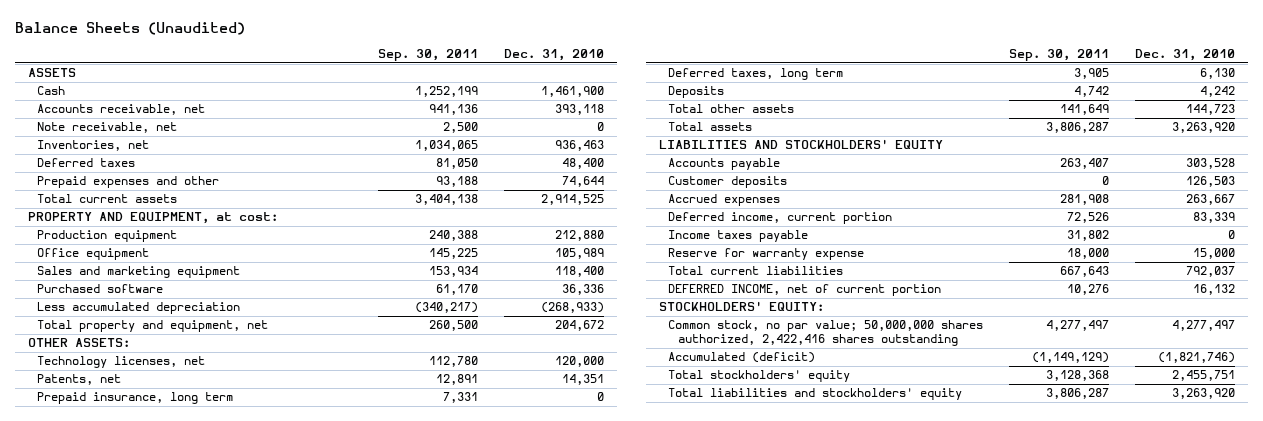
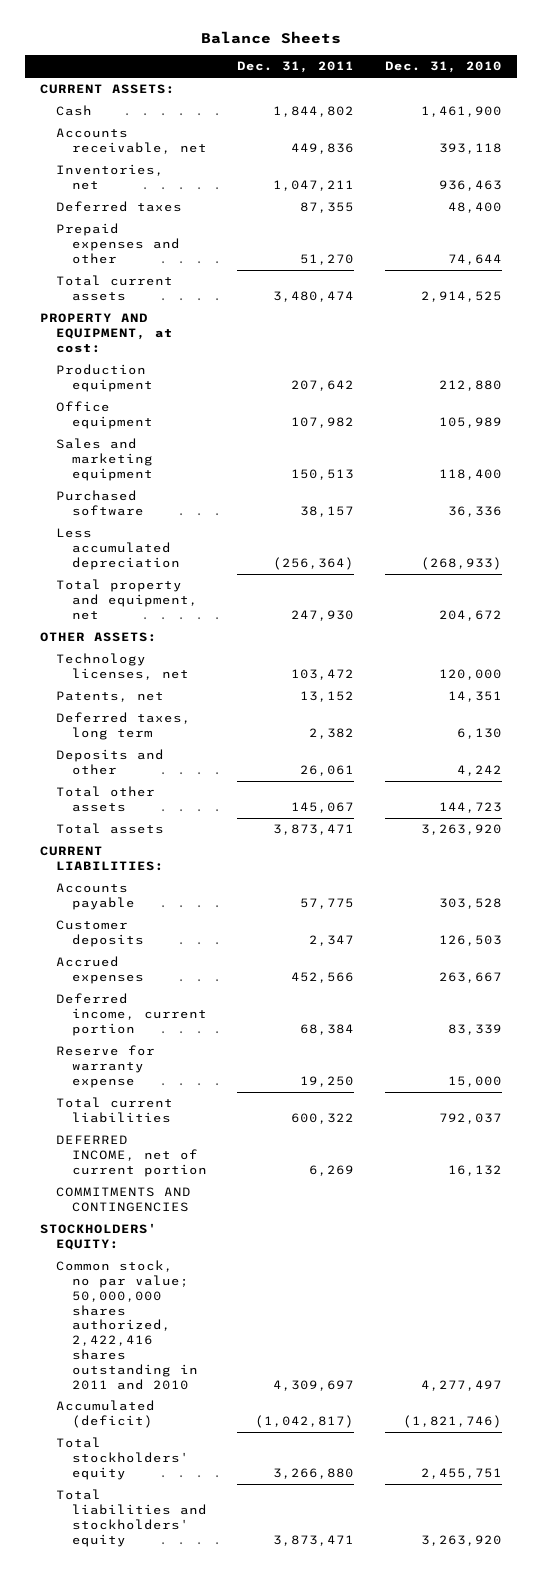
- Balance Sheets (Unaudited)
+ Balance Sheets
- | Sep. 30, 2011 | Dec. 31, 2010
+ | Dec. 31, 2011 | Dec. 31, 2010
- ASSETS
+ CURRENT ASSETS:
- Note receivable, net | 2,500 | 0
- Prepaid insurance, long term | 7,331 | 0
- Deposits | 4,742 | 4,242
+ Deposits and other | 26,061 | 4,242
- LIABILITIES AND STOCKHOLDERS' EQUITY
+ CURRENT LIABILITIES:
- Income taxes payable | 31,802 | 0
+ COMMITMENTS AND CONTINGENCIES
- Common stock, no par value; 50,000,000 shares authorized, 2,422,416 shares outstanding | 4,277,497 | 4,277,497
+ Common stock, no par value; 50,000,000 shares authorized, 2,422,416 shares outstanding in 2011 and 2010 | 4,309,697 | 4,277,497

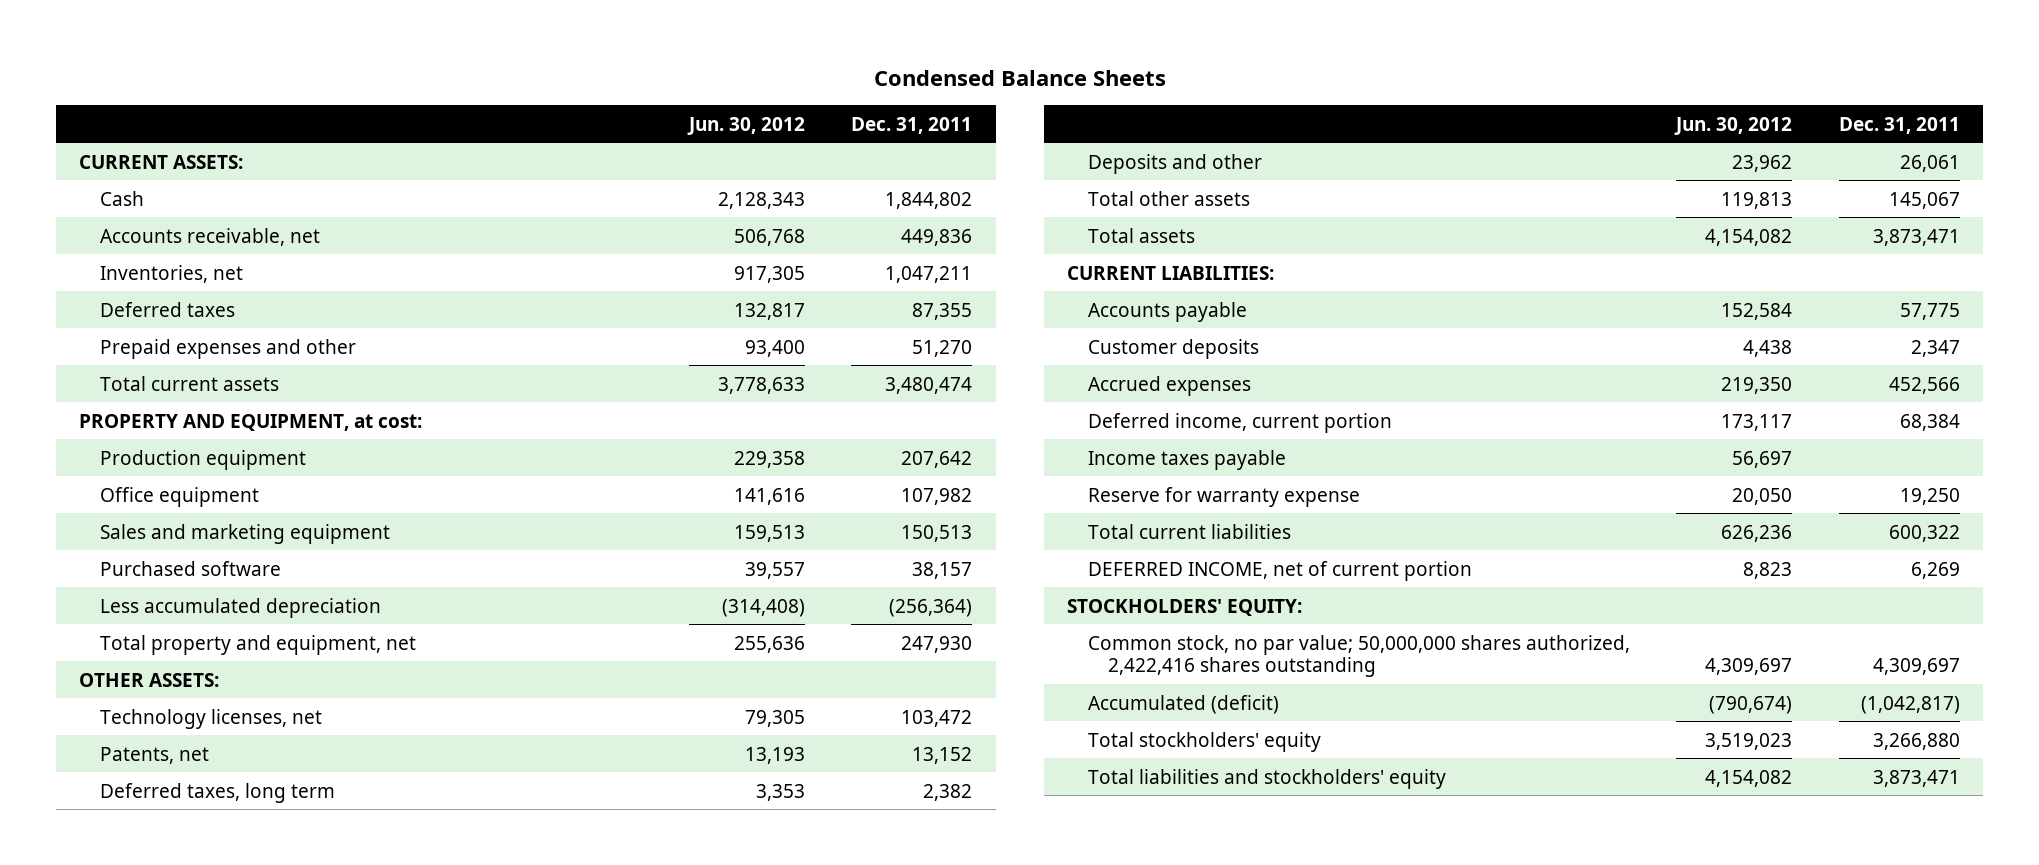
- Balance Sheets
+ Condensed Balance Sheets
- | Dec. 31, 2011 | Dec. 31, 2010
+ | Jun. 30, 2012 | Dec. 31, 2011
+ Income taxes payable | 56,697 |
- COMMITMENTS AND CONTINGENCIES
- Common stock, no par value; 50,000,000 shares authorized, 2,422,416 shares outstanding in 2011 and 2010 | 4,309,697 | 4,277,497
+ Common stock, no par value; 50,000,000 shares authorized, 2,422,416 shares outstanding | 4,309,697 | 4,309,697

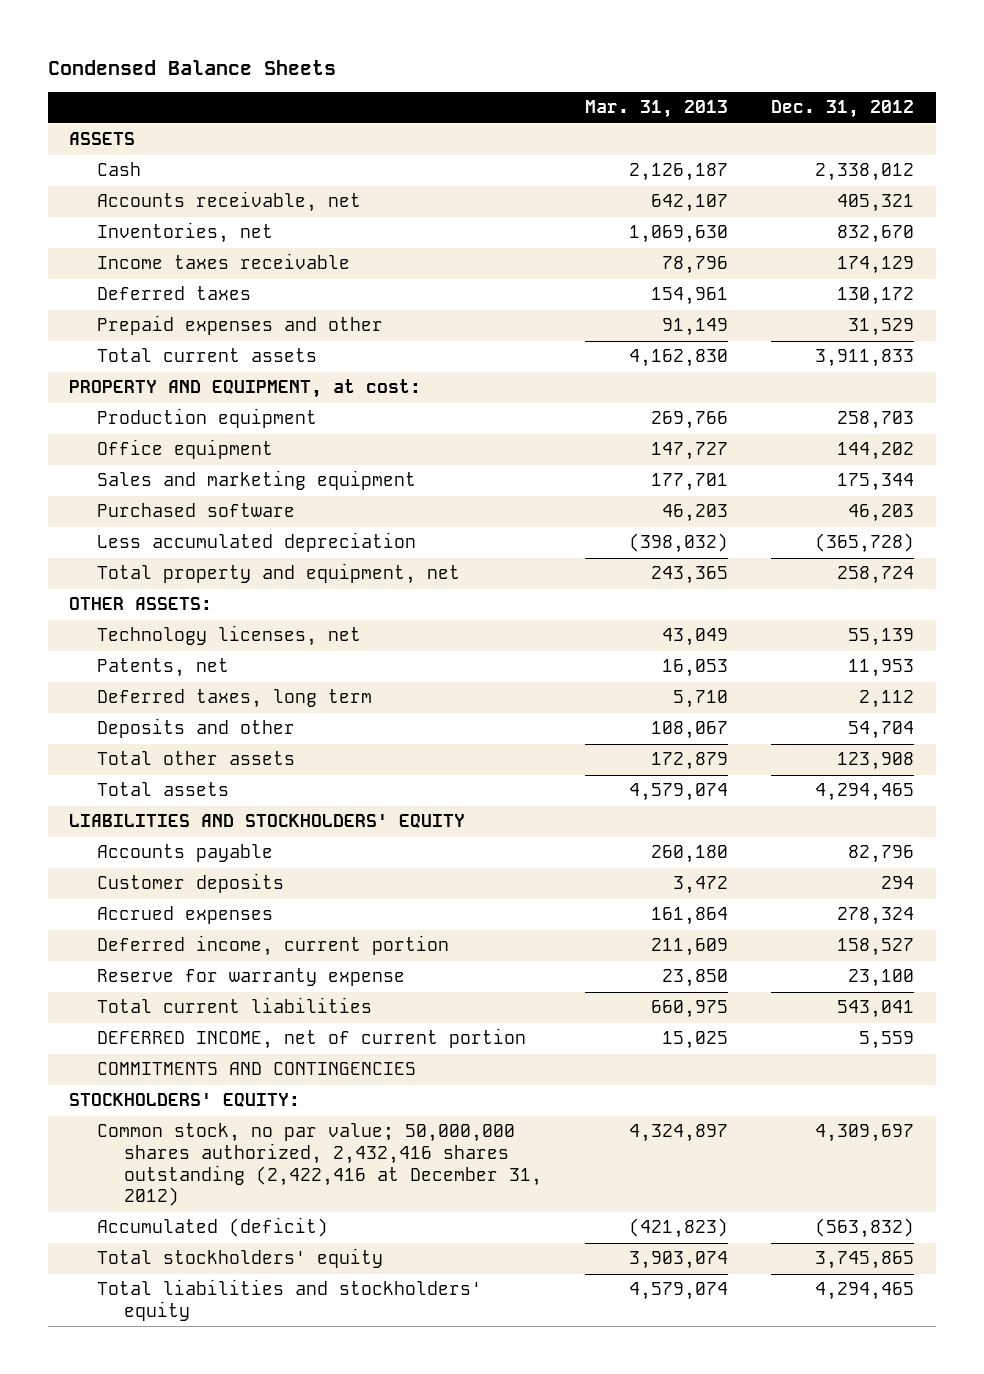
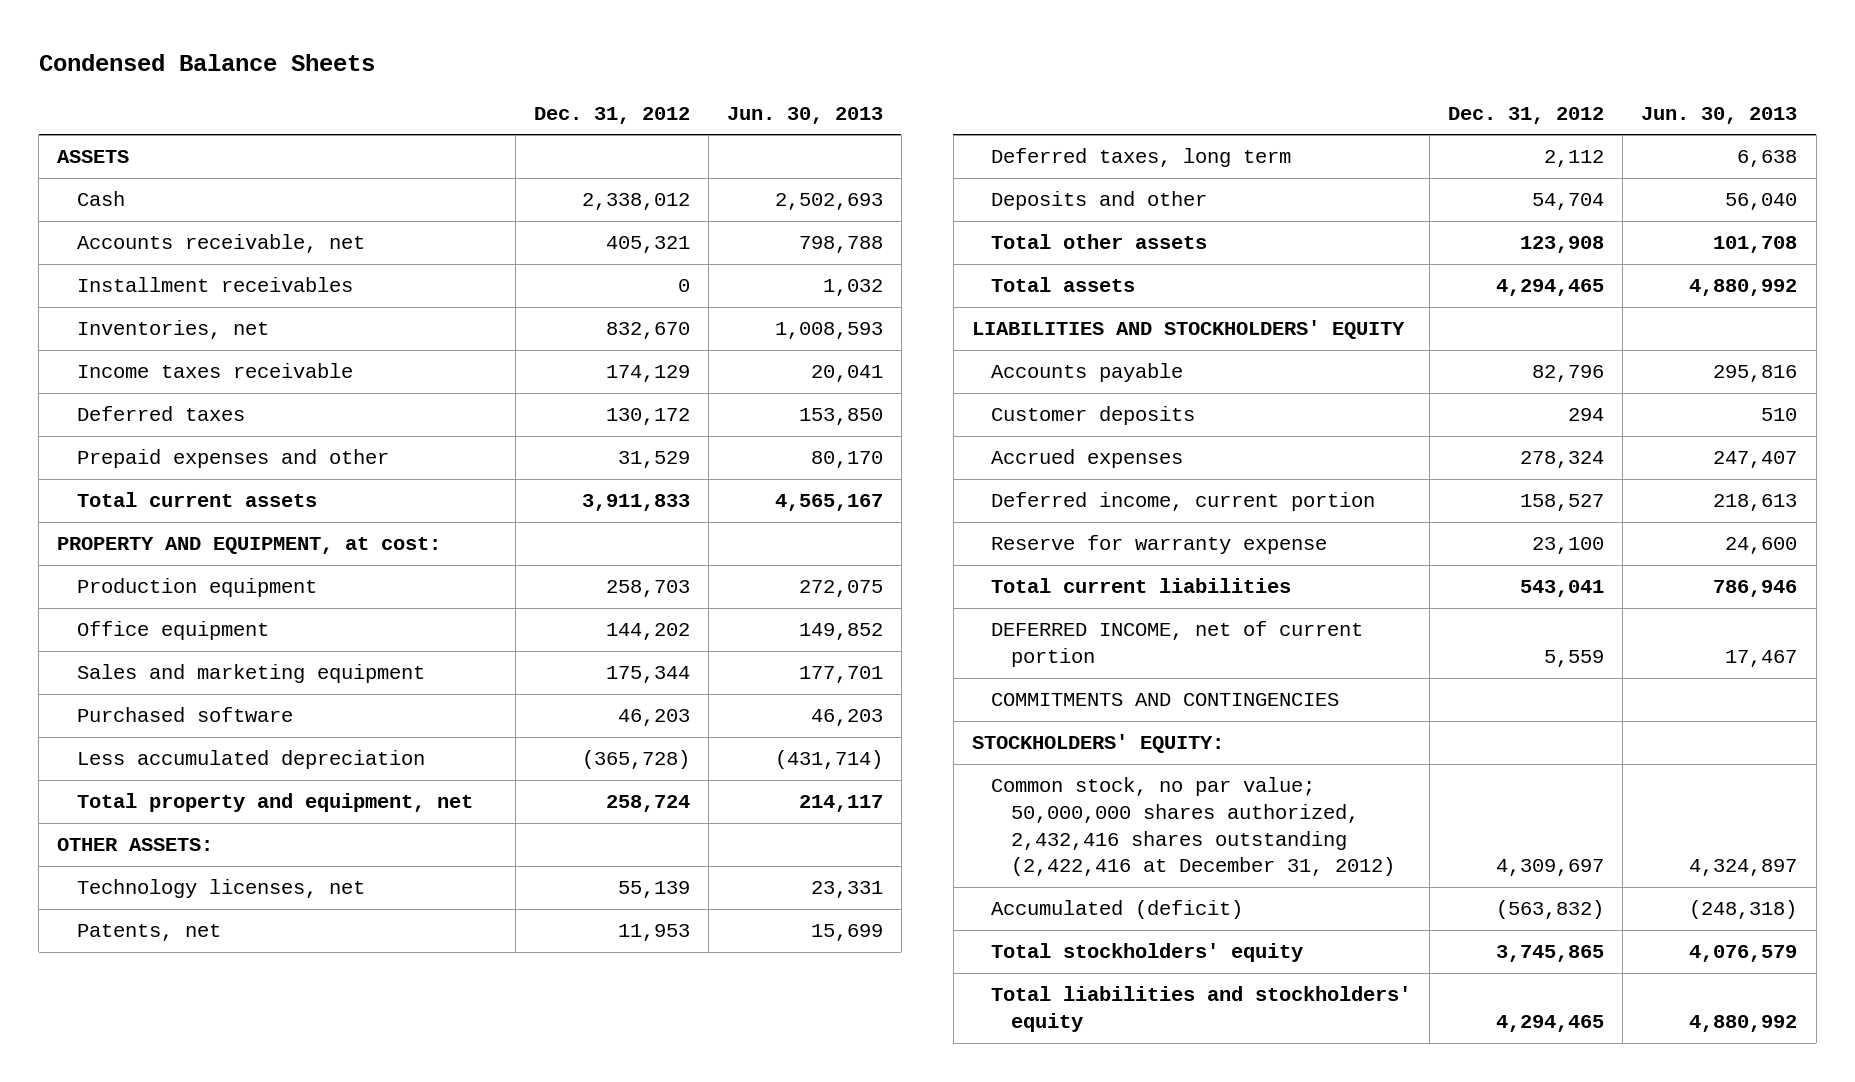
- | Mar. 31, 2013 | Dec. 31, 2012
+ | Dec. 31, 2012 | Jun. 30, 2013
+ Installment receivables | 0 | 1,032

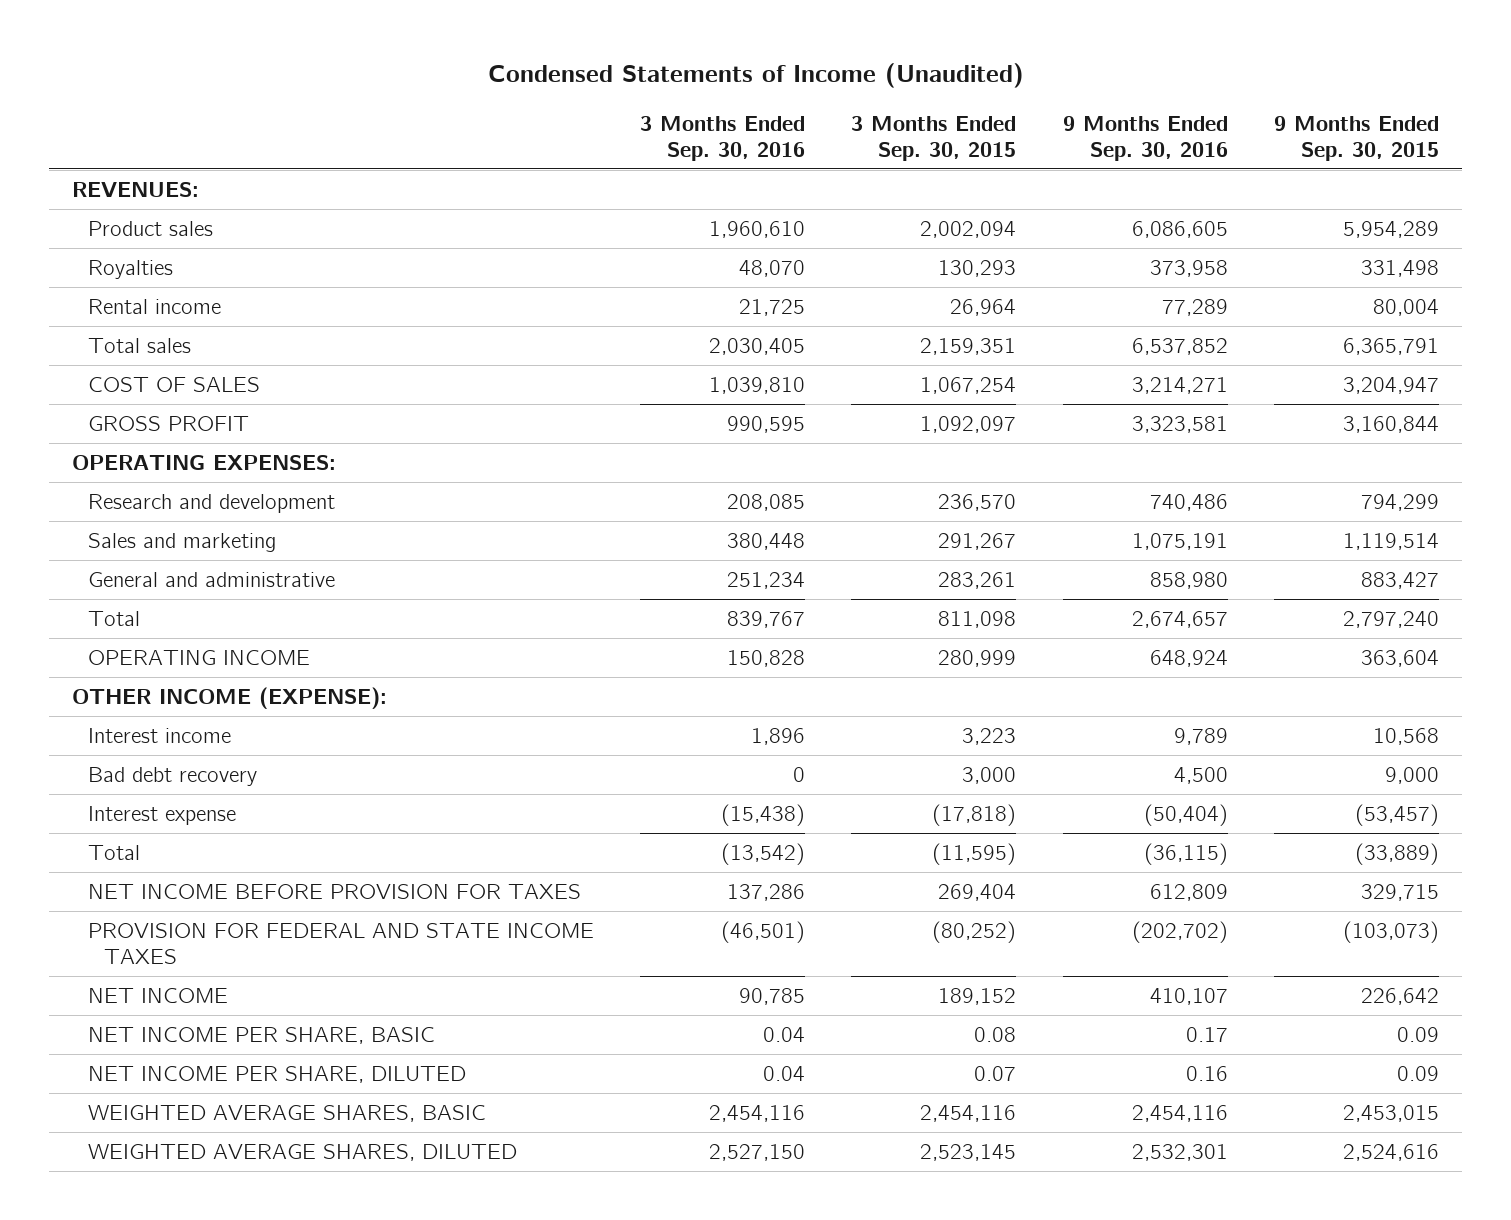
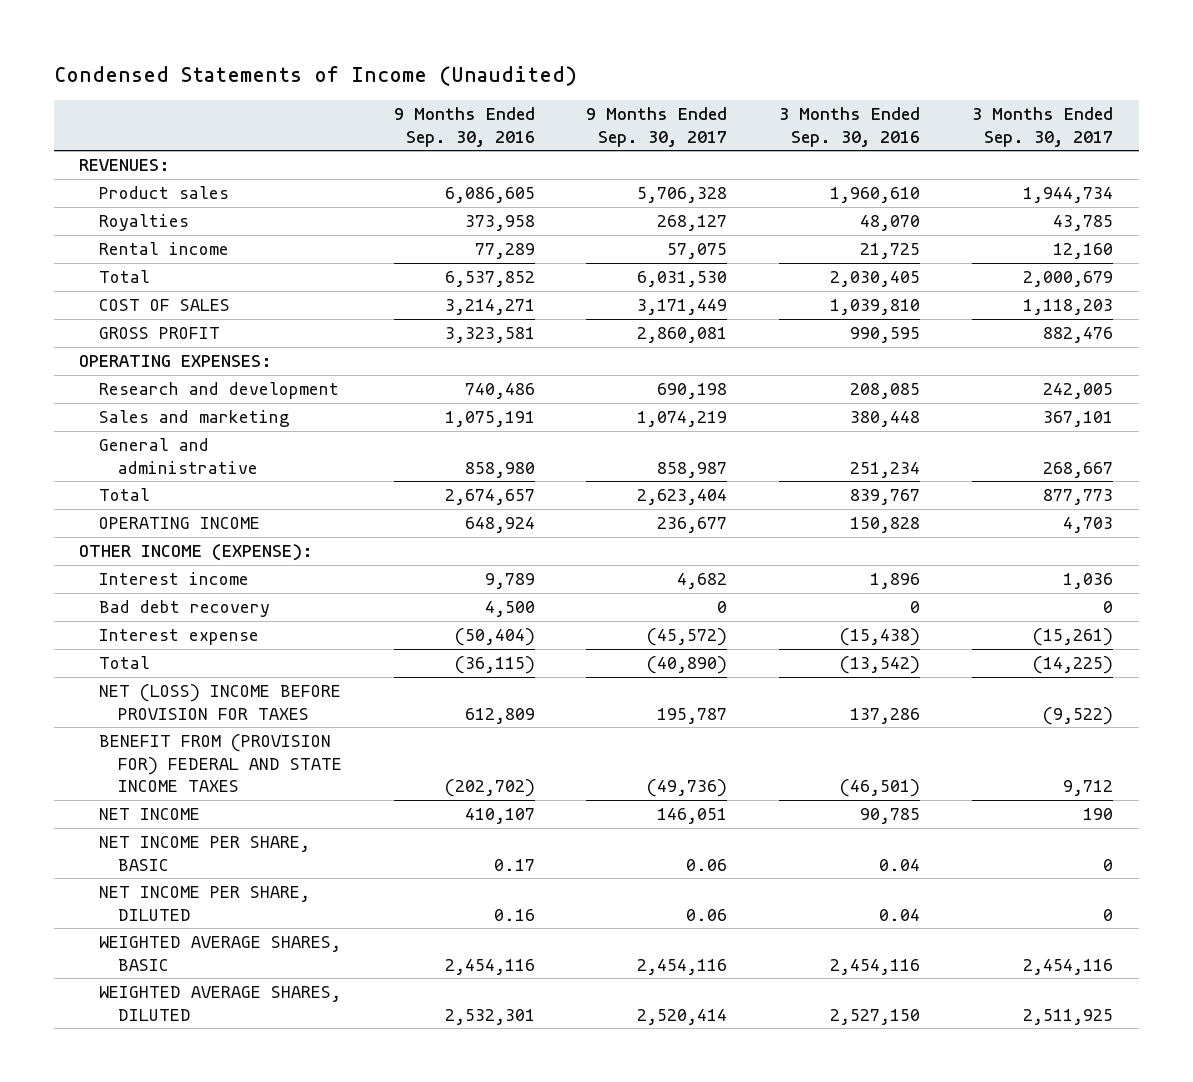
- | 3 Months Ended Sep. 30, 2016 | 3 Months Ended Sep. 30, 2015 | 9 Months Ended Sep. 30, 2016 | 9 Months Ended Sep. 30, 2015
+ | 9 Months Ended Sep. 30, 2016 | 9 Months Ended Sep. 30, 2017 | 3 Months Ended Sep. 30, 2016 | 3 Months Ended Sep. 30, 2017
- Total sales | 2,030,405 | 2,159,351 | 6,537,852 | 6,365,791
+ Total | 6,537,852 | 6,031,530 | 2,030,405 | 2,000,679
- NET INCOME BEFORE PROVISION FOR TAXES | 137,286 | 269,404 | 612,809 | 329,715
- PROVISION FOR FEDERAL AND STATE INCOME TAXES | (46,501) | (80,252) | (202,702) | (103,073)
+ NET (LOSS) INCOME BEFORE PROVISION FOR TAXES | 612,809 | 195,787 | 137,286 | (9,522)
+ BENEFIT FROM (PROVISION FOR) FEDERAL AND STATE INCOME TAXES | (202,702) | (49,736) | (46,501) | 9,712

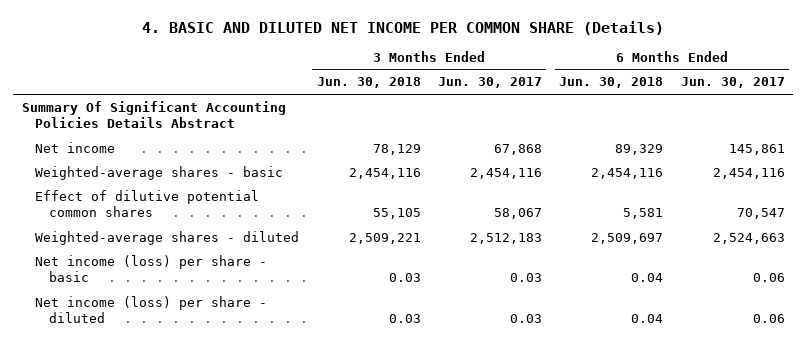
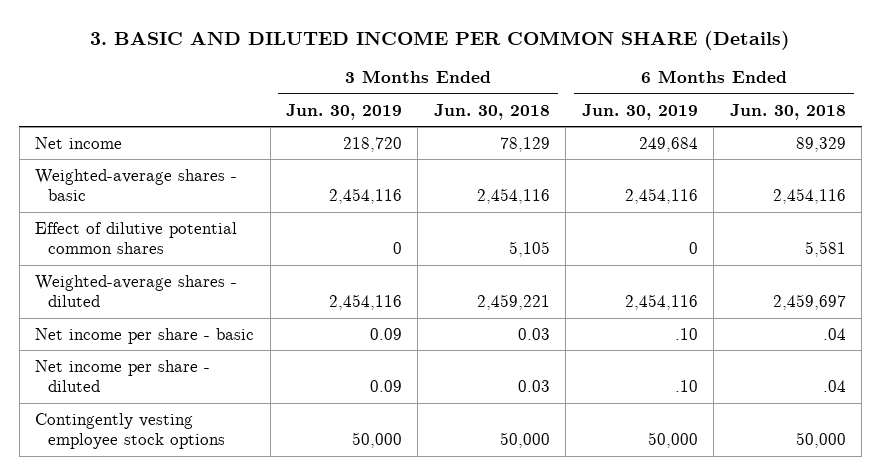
- 4. BASIC AND DILUTED NET INCOME PER COMMON SHARE (Details)
+ 3. BASIC AND DILUTED INCOME PER COMMON SHARE (Details)
- | 3 Months Ended Jun. 30, 2018 | 3 Months Ended Jun. 30, 2017 | 6 Months Ended Jun. 30, 2018 | 6 Months Ended Jun. 30, 2017
+ | 3 Months Ended Jun. 30, 2019 | 3 Months Ended Jun. 30, 2018 | 6 Months Ended Jun. 30, 2019 | 6 Months Ended Jun. 30, 2018
- Summary Of Significant Accounting Policies Details Abstract
- Effect of dilutive potential common shares | 55,105 | 58,067 | 5,581 | 70,547
- Weighted-average shares - diluted | 2,509,221 | 2,512,183 | 2,509,697 | 2,524,663
- Net income (loss) per share - basic | 0.03 | 0.03 | 0.04 | 0.06
- Net income (loss) per share - diluted | 0.03 | 0.03 | 0.04 | 0.06
+ Effect of dilutive potential common shares | 0 | 5,105 | 0 | 5,581
+ Weighted-average shares - diluted | 2,454,116 | 2,459,221 | 2,454,116 | 2,459,697
+ Net income per share - basic | 0.09 | 0.03 | .10 | .04
+ Net income per share - diluted | 0.09 | 0.03 | .10 | .04
+ Contingently vesting employee stock options | 50,000 | 50,000 | 50,000 | 50,000

